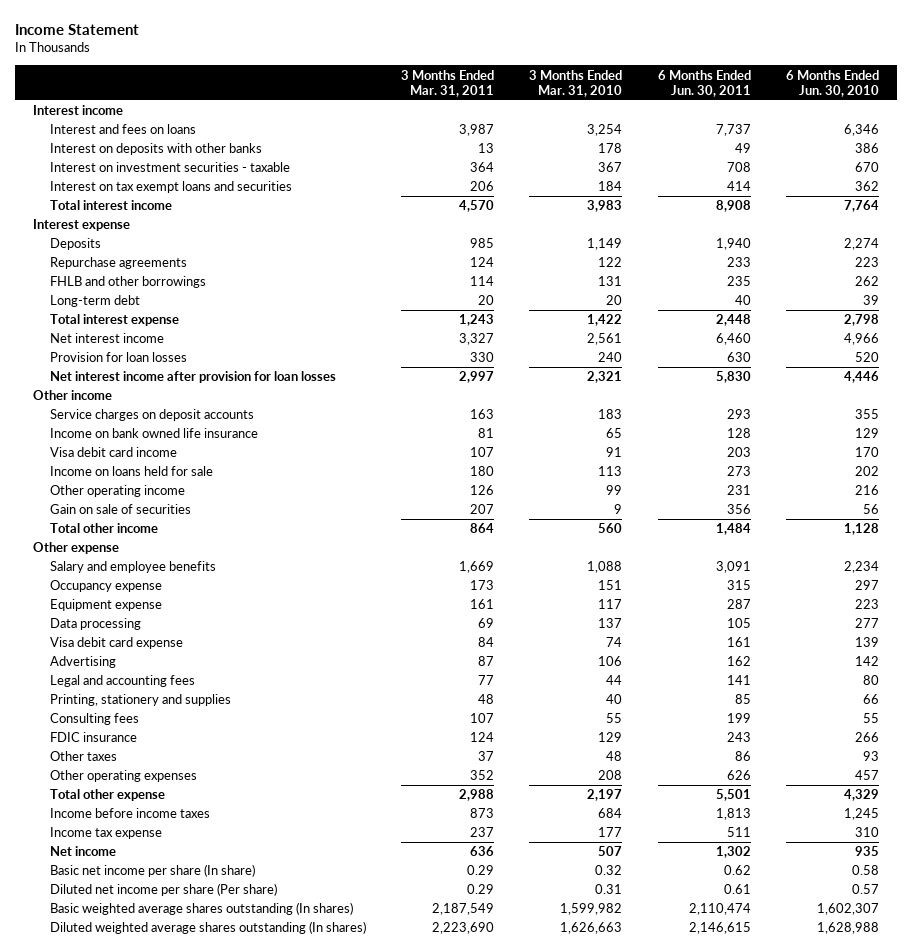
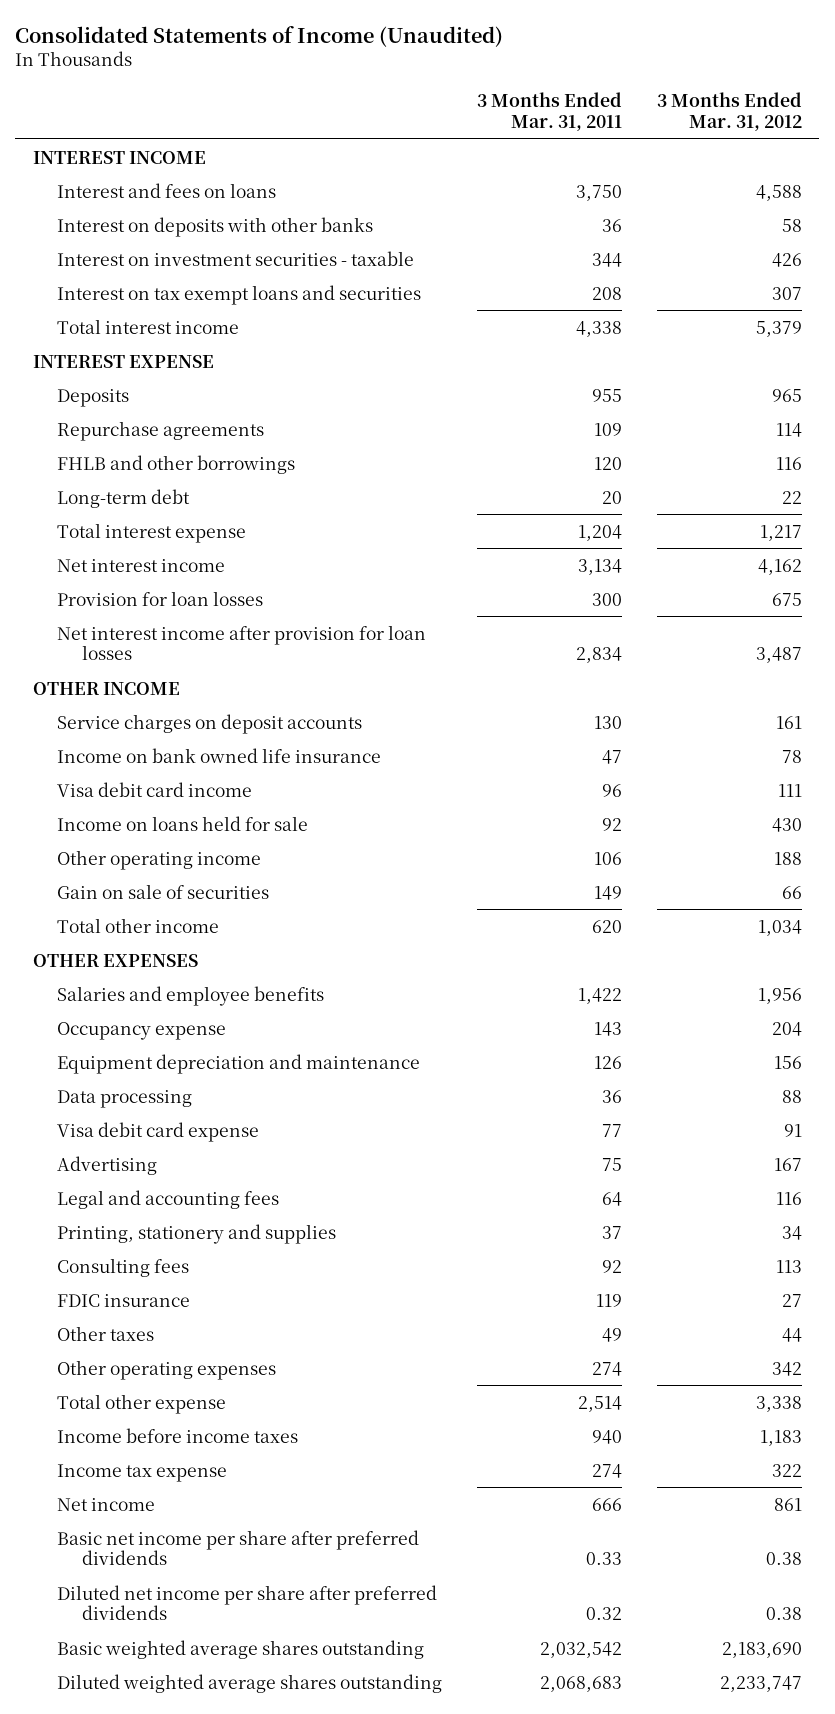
- Income Statement
+ Consolidated Statements of Income (Unaudited)
- | 3 Months Ended Mar. 31, 2011 | 3 Months Ended Mar. 31, 2010 | 6 Months Ended Jun. 30, 2011 | 6 Months Ended Jun. 30, 2010
+ | 3 Months Ended Mar. 31, 2011 | 3 Months Ended Mar. 31, 2012
- Interest income
- Interest and fees on loans | 3,987 | 3,254 | 7,737 | 6,346
- Interest on deposits with other banks | 13 | 178 | 49 | 386
- Interest on investment securities - taxable | 364 | 367 | 708 | 670
- Interest on tax exempt loans and securities | 206 | 184 | 414 | 362
- Total interest income | 4,570 | 3,983 | 8,908 | 7,764
- Interest expense
- Deposits | 985 | 1,149 | 1,940 | 2,274
- Repurchase agreements | 124 | 122 | 233 | 223
- FHLB and other borrowings | 114 | 131 | 235 | 262
+ INTEREST INCOME
+ Interest and fees on loans | 3,750 | 4,588
+ Interest on deposits with other banks | 36 | 58
+ Interest on investment securities - taxable | 344 | 426
+ Interest on tax exempt loans and securities | 208 | 307
+ Total interest income | 4,338 | 5,379
+ INTEREST EXPENSE
+ Deposits | 955 | 965
+ Repurchase agreements | 109 | 114
+ FHLB and other borrowings | 120 | 116
- Total interest expense | 1,243 | 1,422 | 2,448 | 2,798
- Net interest income | 3,327 | 2,561 | 6,460 | 4,966
- Provision for loan losses | 330 | 240 | 630 | 520
- Net interest income after provision for loan losses | 2,997 | 2,321 | 5,830 | 4,446
- Other income
- Service charges on deposit accounts | 163 | 183 | 293 | 355
- Income on bank owned life insurance | 81 | 65 | 128 | 129
- Visa debit card income | 107 | 91 | 203 | 170
- Income on loans held for sale | 180 | 113 | 273 | 202
- Other operating income | 126 | 99 | 231 | 216
- Gain on sale of securities | 207 | 9 | 356 | 56
- Total other income | 864 | 560 | 1,484 | 1,128
- Other expense
- Salary and employee benefits | 1,669 | 1,088 | 3,091 | 2,234
- Occupancy expense | 173 | 151 | 315 | 297
- Equipment expense | 161 | 117 | 287 | 223
- Data processing | 69 | 137 | 105 | 277
- Visa debit card expense | 84 | 74 | 161 | 139
- Advertising | 87 | 106 | 162 | 142
- Legal and accounting fees | 77 | 44 | 141 | 80
- Printing, stationery and supplies | 48 | 40 | 85 | 66
- Consulting fees | 107 | 55 | 199 | 55
- FDIC insurance | 124 | 129 | 243 | 266
- Other taxes | 37 | 48 | 86 | 93
- Other operating expenses | 352 | 208 | 626 | 457
- Total other expense | 2,988 | 2,197 | 5,501 | 4,329
- Income before income taxes | 873 | 684 | 1,813 | 1,245
- Income tax expense | 237 | 177 | 511 | 310
- Net income | 636 | 507 | 1,302 | 935
- Basic net income per share (In share) | 0.29 | 0.32 | 0.62 | 0.58
- Diluted net income per share (Per share) | 0.29 | 0.31 | 0.61 | 0.57
- Basic weighted average shares outstanding (In shares) | 2,187,549 | 1,599,982 | 2,110,474 | 1,602,307
- Diluted weighted average shares outstanding (In shares) | 2,223,690 | 1,626,663 | 2,146,615 | 1,628,988
+ Total interest expense | 1,204 | 1,217
+ Net interest income | 3,134 | 4,162
+ Provision for loan losses | 300 | 675
+ Net interest income after provision for loan losses | 2,834 | 3,487
+ OTHER INCOME
+ Service charges on deposit accounts | 130 | 161
+ Income on bank owned life insurance | 47 | 78
+ Visa debit card income | 96 | 111
+ Income on loans held for sale | 92 | 430
+ Other operating income | 106 | 188
+ Gain on sale of securities | 149 | 66
+ Total other income | 620 | 1,034
+ OTHER EXPENSES
+ Salaries and employee benefits | 1,422 | 1,956
+ Occupancy expense | 143 | 204
+ Equipment depreciation and maintenance | 126 | 156
+ Data processing | 36 | 88
+ Visa debit card expense | 77 | 91
+ Advertising | 75 | 167
+ Legal and accounting fees | 64 | 116
+ Printing, stationery and supplies | 37 | 34
+ Consulting fees | 92 | 113
+ FDIC insurance | 119 | 27
+ Other taxes | 49 | 44
+ Other operating expenses | 274 | 342
+ Total other expense | 2,514 | 3,338
+ Income before income taxes | 940 | 1,183
+ Income tax expense | 274 | 322
+ Net income | 666 | 861
+ Basic net income per share after preferred dividends | 0.33 | 0.38
+ Diluted net income per share after preferred dividends | 0.32 | 0.38
+ Basic weighted average shares outstanding | 2,032,542 | 2,183,690
+ Diluted weighted average shares outstanding | 2,068,683 | 2,233,747

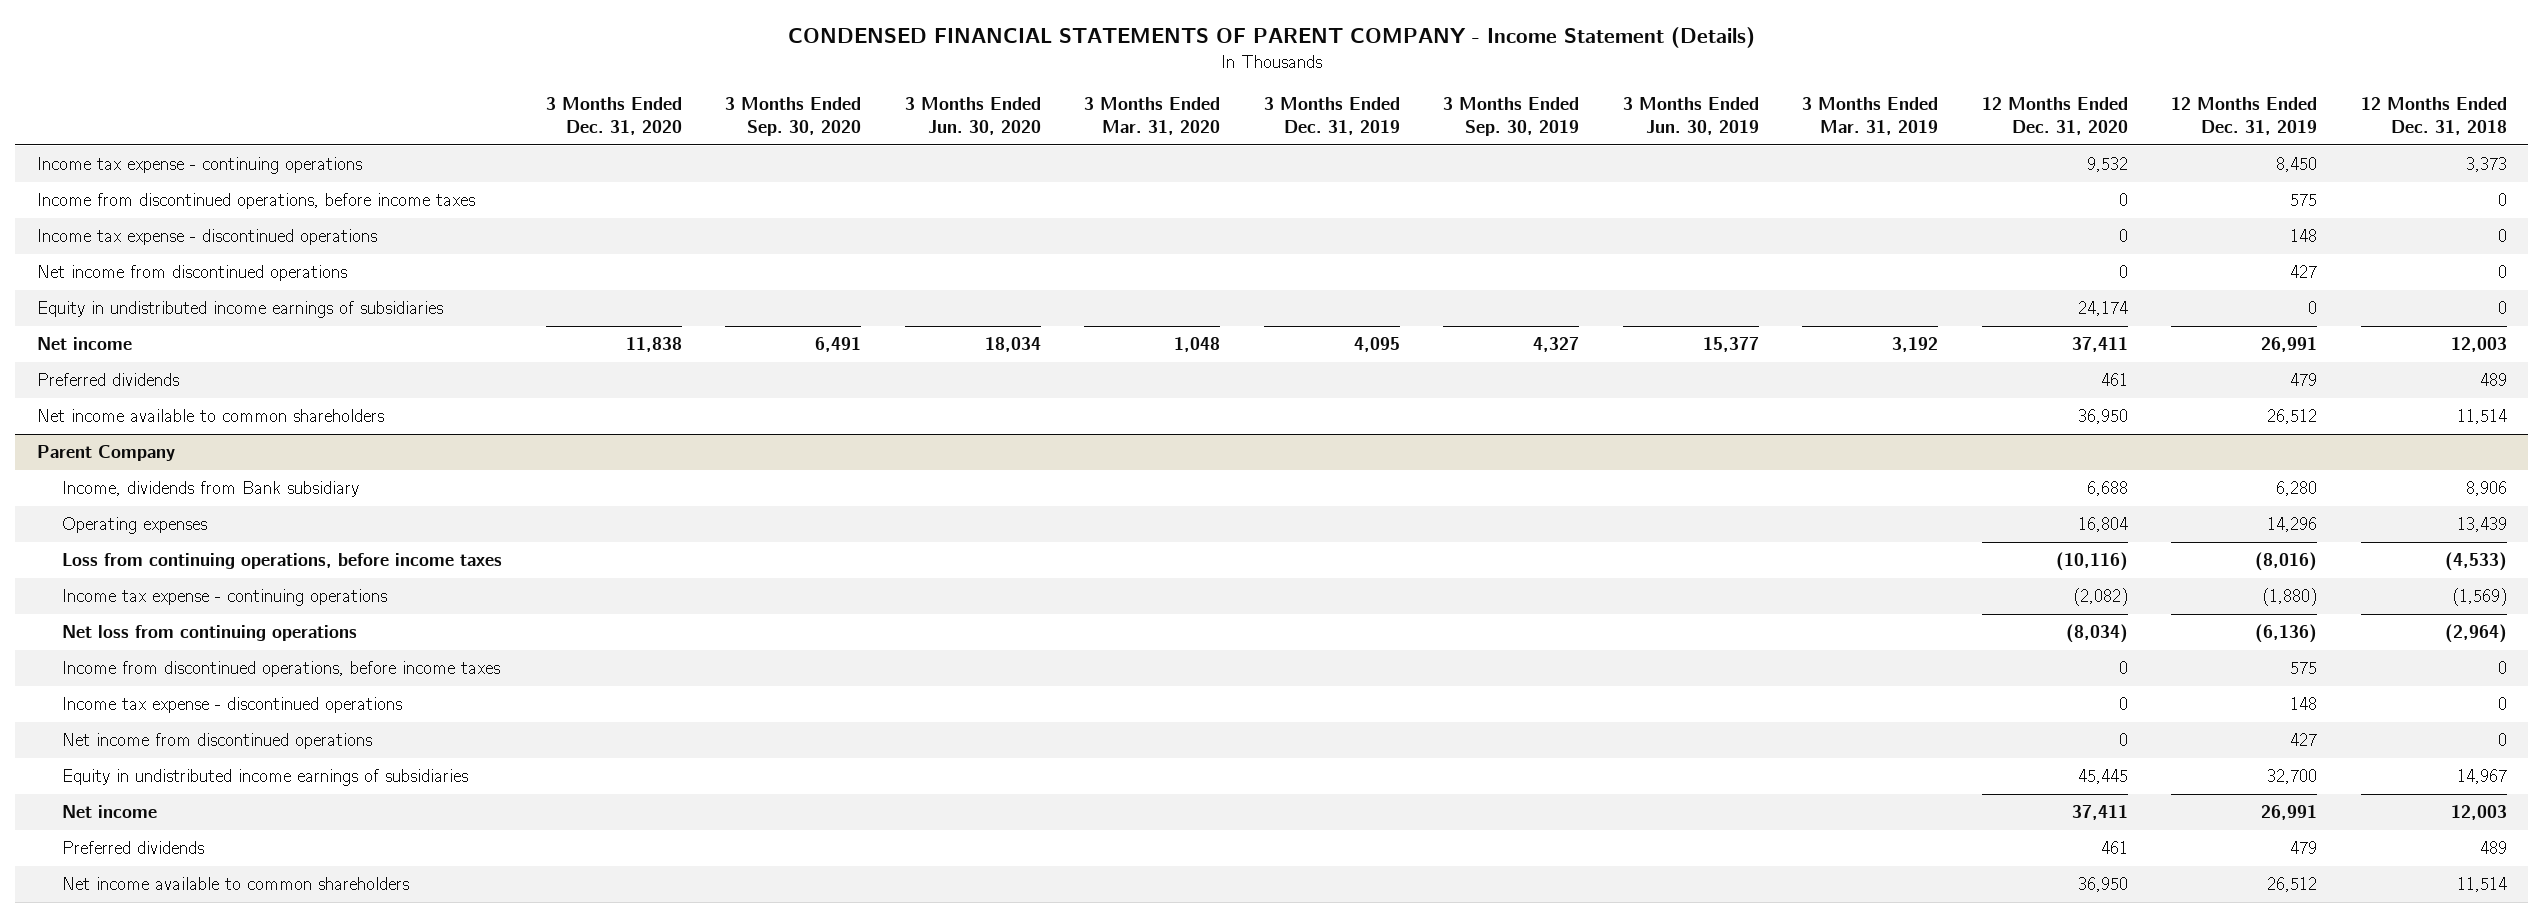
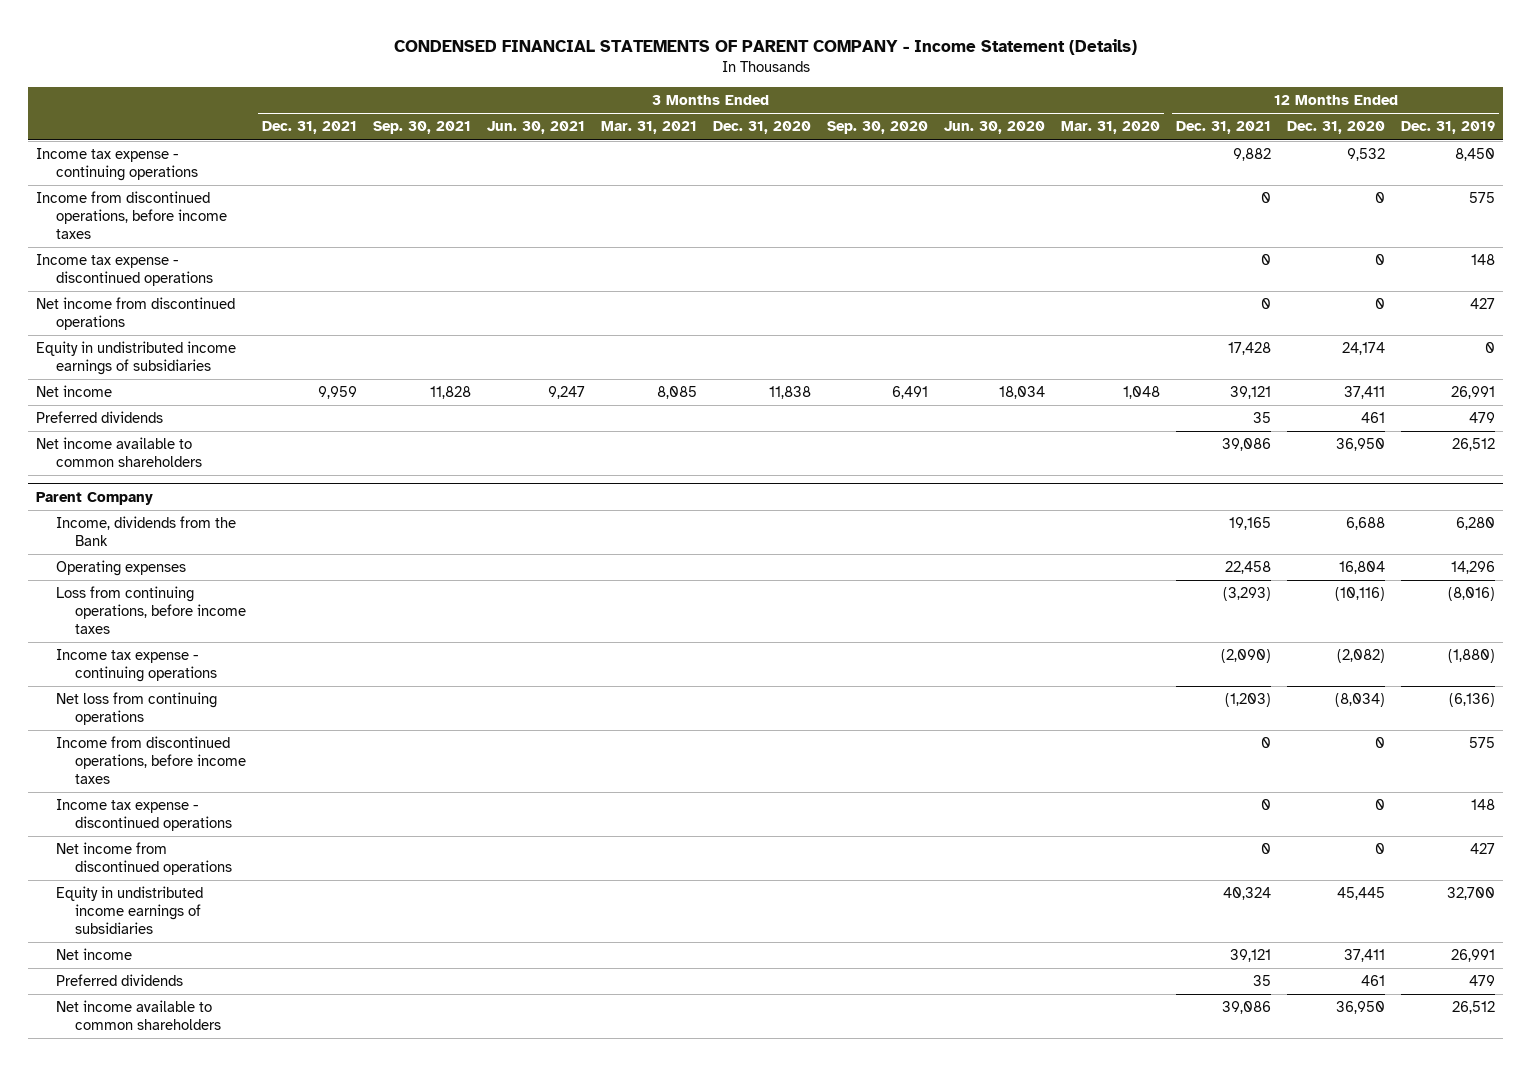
- | 3 Months Ended Dec. 31, 2020 | 3 Months Ended Sep. 30, 2020 | 3 Months Ended Jun. 30, 2020 | 3 Months Ended Mar. 31, 2020 | 3 Months Ended Dec. 31, 2019 | 3 Months Ended Sep. 30, 2019 | 3 Months Ended Jun. 30, 2019 | 3 Months Ended Mar. 31, 2019 | 12 Months Ended Dec. 31, 2020 | 12 Months Ended Dec. 31, 2019 | 12 Months Ended Dec. 31, 2018
+ | 3 Months Ended Dec. 31, 2021 | 3 Months Ended Sep. 30, 2021 | 3 Months Ended Jun. 30, 2021 | 3 Months Ended Mar. 31, 2021 | 3 Months Ended Dec. 31, 2020 | 3 Months Ended Sep. 30, 2020 | 3 Months Ended Jun. 30, 2020 | 3 Months Ended Mar. 31, 2020 | 12 Months Ended Dec. 31, 2021 | 12 Months Ended Dec. 31, 2020 | 12 Months Ended Dec. 31, 2019
@ Parent Company
- Income, dividends from Bank subsidiary | | | | | | | | | 6,688 | 6,280 | 8,906
+ Income, dividends from the Bank | | | | | | | | | 19,165 | 6,688 | 6,280

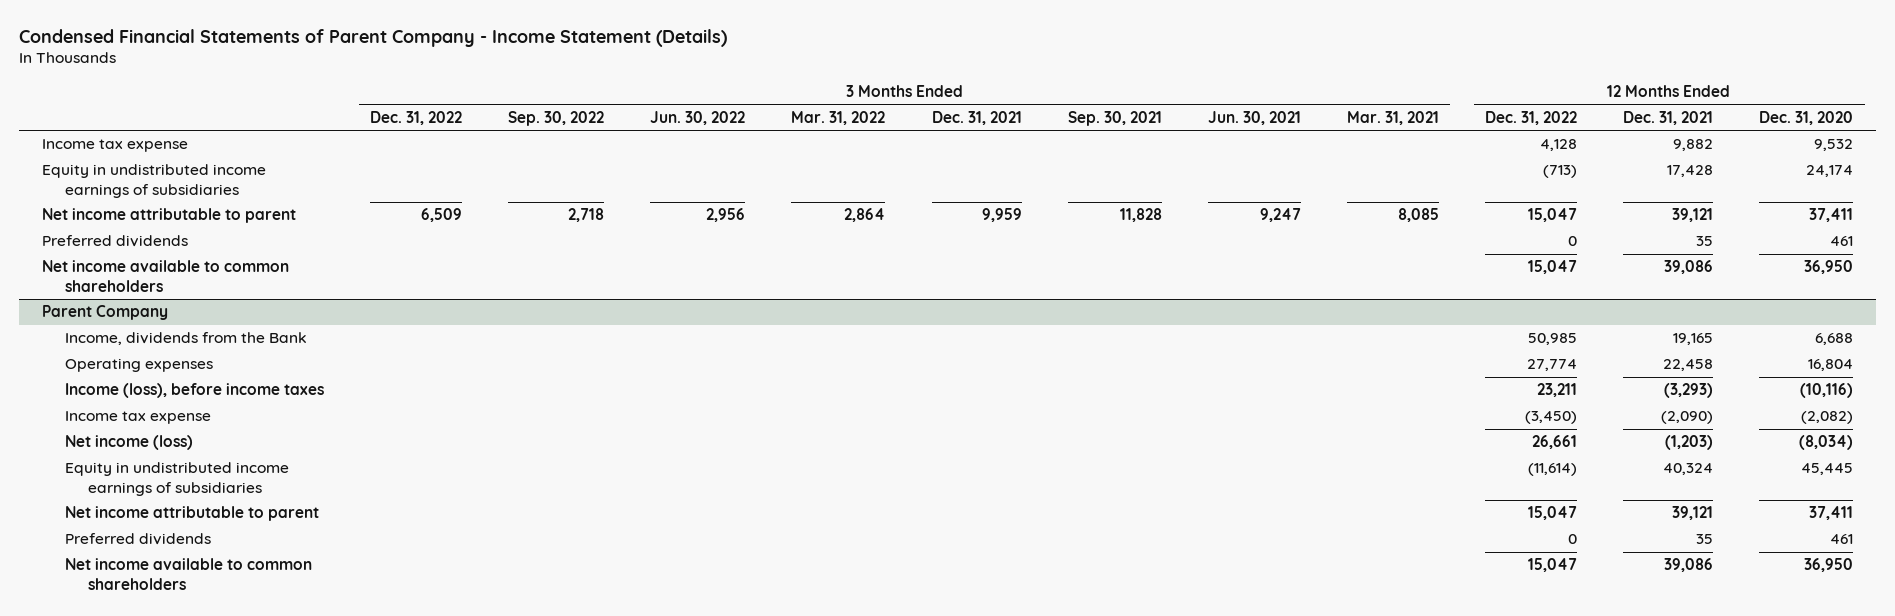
- CONDENSED FINANCIAL STATEMENTS OF PARENT COMPANY - Income Statement (Details)
+ Condensed Financial Statements of Parent Company - Income Statement (Details)
- | 3 Months Ended Dec. 31, 2021 | 3 Months Ended Sep. 30, 2021 | 3 Months Ended Jun. 30, 2021 | 3 Months Ended Mar. 31, 2021 | 3 Months Ended Dec. 31, 2020 | 3 Months Ended Sep. 30, 2020 | 3 Months Ended Jun. 30, 2020 | 3 Months Ended Mar. 31, 2020 | 12 Months Ended Dec. 31, 2021 | 12 Months Ended Dec. 31, 2020 | 12 Months Ended Dec. 31, 2019
+ | 3 Months Ended Dec. 31, 2022 | 3 Months Ended Sep. 30, 2022 | 3 Months Ended Jun. 30, 2022 | 3 Months Ended Mar. 31, 2022 | 3 Months Ended Dec. 31, 2021 | 3 Months Ended Sep. 30, 2021 | 3 Months Ended Jun. 30, 2021 | 3 Months Ended Mar. 31, 2021 | 12 Months Ended Dec. 31, 2022 | 12 Months Ended Dec. 31, 2021 | 12 Months Ended Dec. 31, 2020
- Income tax expense - continuing operations | | | | | | | | | 9,882 | 9,532 | 8,450
- Income from discontinued operations, before income taxes | | | | | | | | | 0 | 0 | 575
- Income tax expense - discontinued operations | | | | | | | | | 0 | 0 | 148
- Net income from discontinued operations | | | | | | | | | 0 | 0 | 427
+ Income tax expense | | | | | | | | | 4,128 | 9,882 | 9,532
- Net income | 9,959 | 11,828 | 9,247 | 8,085 | 11,838 | 6,491 | 18,034 | 1,048 | 39,121 | 37,411 | 26,991
+ Net income attributable to parent | 6,509 | 2,718 | 2,956 | 2,864 | 9,959 | 11,828 | 9,247 | 8,085 | 15,047 | 39,121 | 37,411
@ Parent Company
- Loss from continuing operations, before income taxes | | | | | | | | | (3,293) | (10,116) | (8,016)
- Income tax expense - continuing operations | | | | | | | | | (2,090) | (2,082) | (1,880)
- Net loss from continuing operations | | | | | | | | | (1,203) | (8,034) | (6,136)
- Income from discontinued operations, before income taxes | | | | | | | | | 0 | 0 | 575
- Income tax expense - discontinued operations | | | | | | | | | 0 | 0 | 148
- Net income from discontinued operations | | | | | | | | | 0 | 0 | 427
+ Income (loss), before income taxes | | | | | | | | | 23,211 | (3,293) | (10,116)
+ Income tax expense | | | | | | | | | (3,450) | (2,090) | (2,082)
+ Net income (loss) | | | | | | | | | 26,661 | (1,203) | (8,034)
- Net income | | | | | | | | | 39,121 | 37,411 | 26,991
+ Net income attributable to parent | | | | | | | | | 15,047 | 39,121 | 37,411

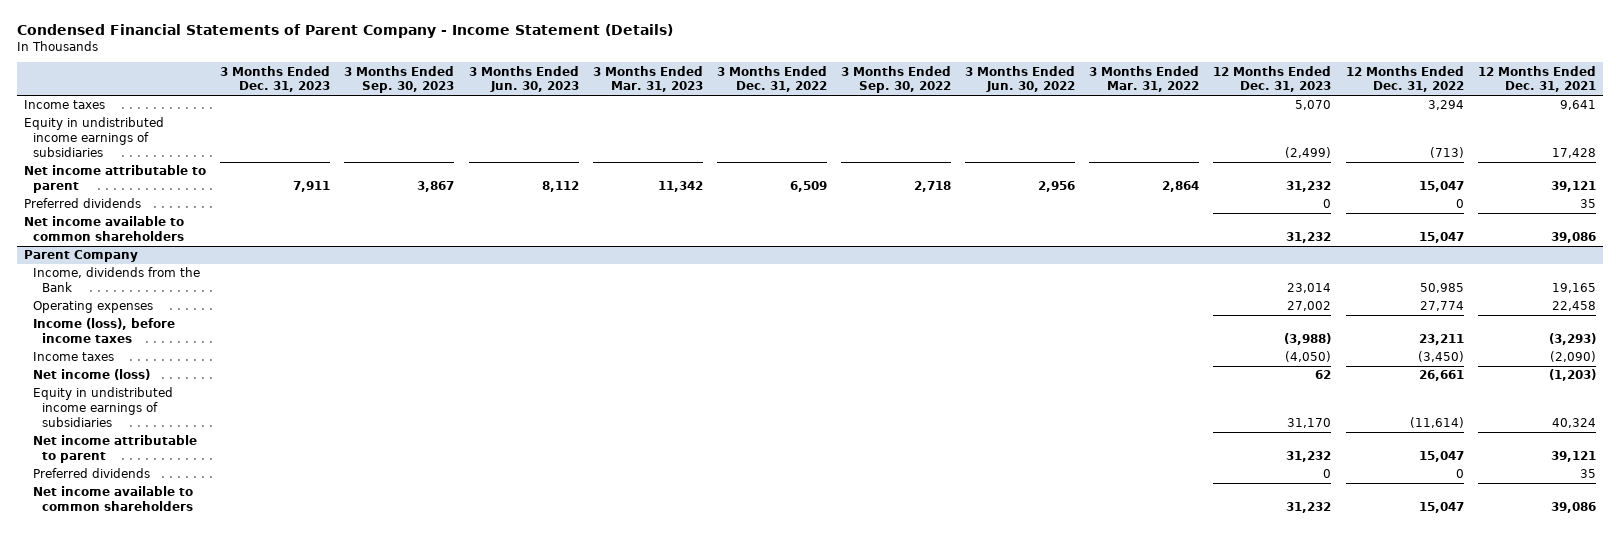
- | 3 Months Ended Dec. 31, 2022 | 3 Months Ended Sep. 30, 2022 | 3 Months Ended Jun. 30, 2022 | 3 Months Ended Mar. 31, 2022 | 3 Months Ended Dec. 31, 2021 | 3 Months Ended Sep. 30, 2021 | 3 Months Ended Jun. 30, 2021 | 3 Months Ended Mar. 31, 2021 | 12 Months Ended Dec. 31, 2022 | 12 Months Ended Dec. 31, 2021 | 12 Months Ended Dec. 31, 2020
+ | 3 Months Ended Dec. 31, 2023 | 3 Months Ended Sep. 30, 2023 | 3 Months Ended Jun. 30, 2023 | 3 Months Ended Mar. 31, 2023 | 3 Months Ended Dec. 31, 2022 | 3 Months Ended Sep. 30, 2022 | 3 Months Ended Jun. 30, 2022 | 3 Months Ended Mar. 31, 2022 | 12 Months Ended Dec. 31, 2023 | 12 Months Ended Dec. 31, 2022 | 12 Months Ended Dec. 31, 2021
- Income tax expense | | | | | | | | | 4,128 | 9,882 | 9,532
+ Income taxes | | | | | | | | | 5,070 | 3,294 | 9,641
@ Parent Company
- Income tax expense | | | | | | | | | (3,450) | (2,090) | (2,082)
+ Income taxes | | | | | | | | | (4,050) | (3,450) | (2,090)

